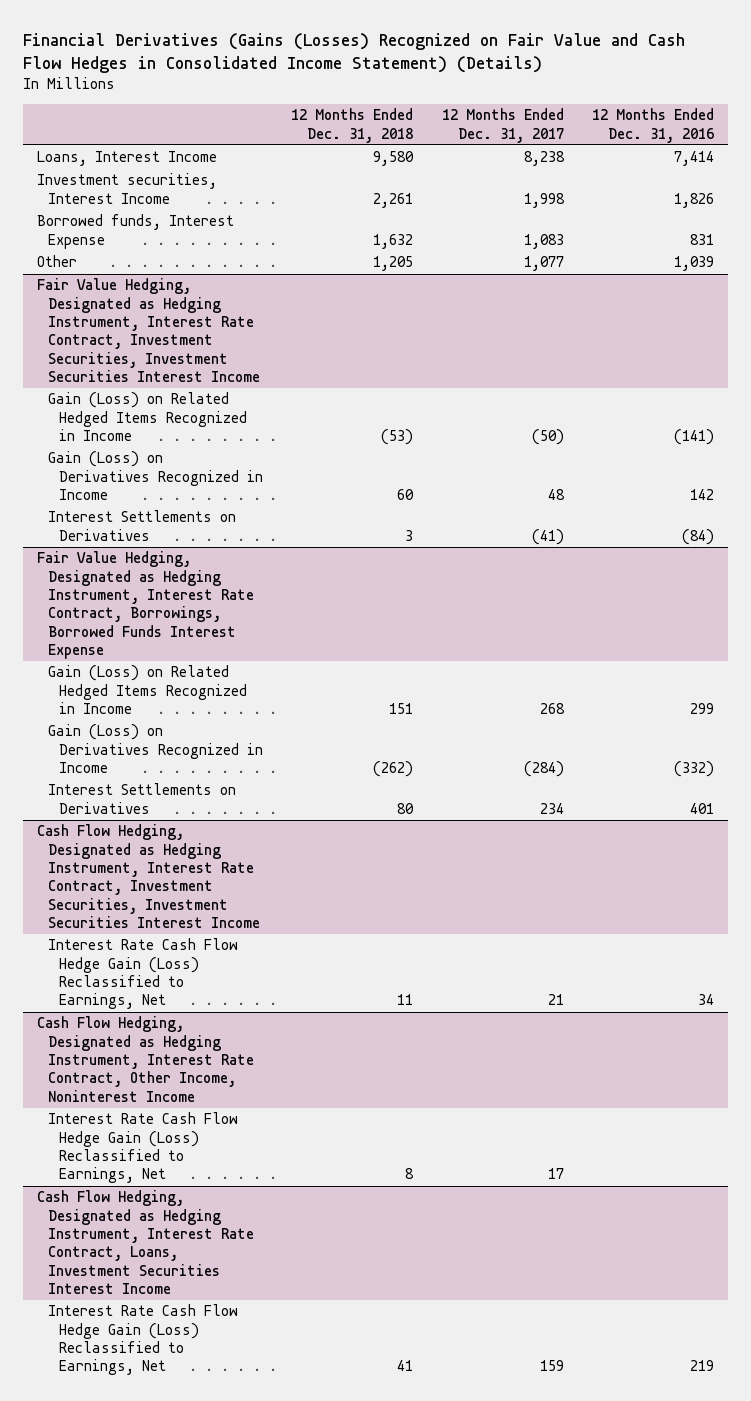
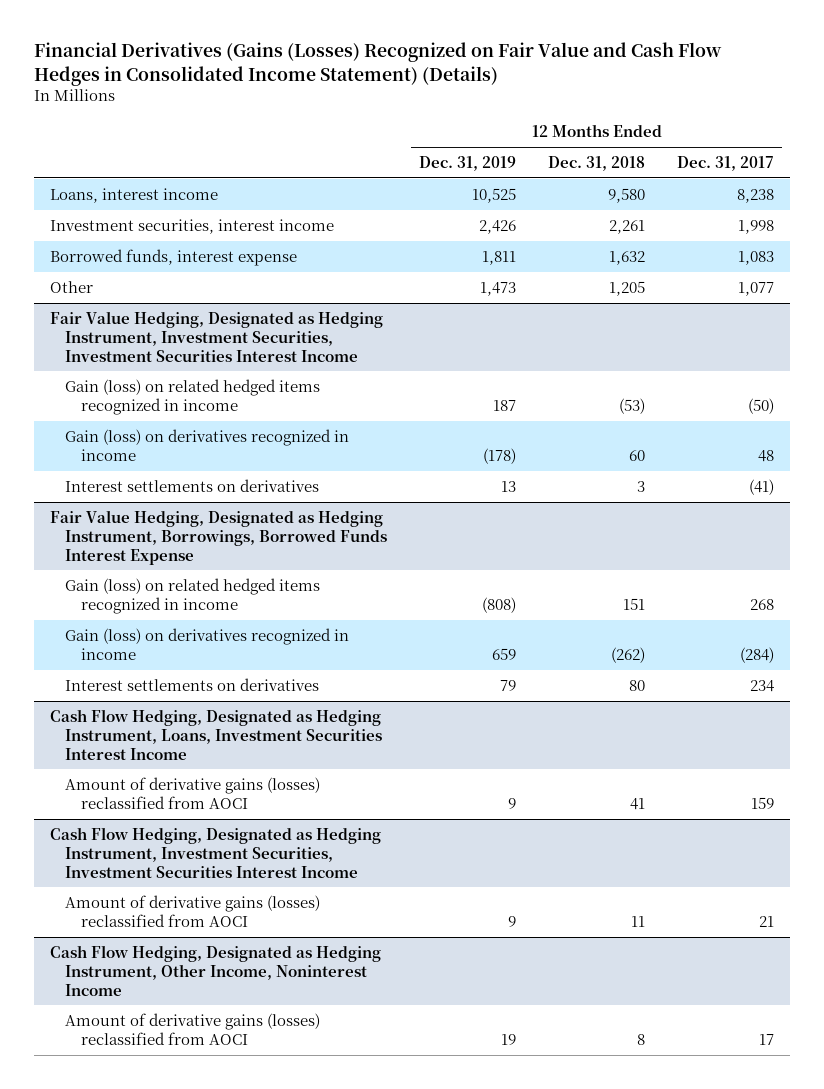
- | 12 Months Ended Dec. 31, 2018 | 12 Months Ended Dec. 31, 2017 | 12 Months Ended Dec. 31, 2016
+ | 12 Months Ended Dec. 31, 2019 | 12 Months Ended Dec. 31, 2018 | 12 Months Ended Dec. 31, 2017
- Loans, Interest Income | 9,580 | 8,238 | 7,414
- Investment securities, Interest Income | 2,261 | 1,998 | 1,826
- Borrowed funds, Interest Expense | 1,632 | 1,083 | 831
+ Loans, interest income | 10,525 | 9,580 | 8,238
+ Investment securities, interest income | 2,426 | 2,261 | 1,998
+ Borrowed funds, interest expense | 1,811 | 1,632 | 1,083
- Fair Value Hedging, Designated as Hedging Instrument, Interest Rate Contract, Investment Securities, Investment Securities Interest Income
- Gain (Loss) on Related Hedged Items Recognized in Income | (53) | (50) | (141)
- Gain (Loss) on Derivatives Recognized in Income | 60 | 48 | 142
- Interest Settlements on Derivatives | 3 | (41) | (84)
- Fair Value Hedging, Designated as Hedging Instrument, Interest Rate Contract, Borrowings, Borrowed Funds Interest Expense
- Gain (Loss) on Related Hedged Items Recognized in Income | 151 | 268 | 299
- Gain (Loss) on Derivatives Recognized in Income | (262) | (284) | (332)
- Interest Settlements on Derivatives | 80 | 234 | 401
- Cash Flow Hedging, Designated as Hedging Instrument, Interest Rate Contract, Investment Securities, Investment Securities Interest Income
- Interest Rate Cash Flow Hedge Gain (Loss) Reclassified to Earnings, Net | 11 | 21 | 34
- Cash Flow Hedging, Designated as Hedging Instrument, Interest Rate Contract, Other Income, Noninterest Income
- Interest Rate Cash Flow Hedge Gain (Loss) Reclassified to Earnings, Net | 8 | 17 |
- Cash Flow Hedging, Designated as Hedging Instrument, Interest Rate Contract, Loans, Investment Securities Interest Income
- Interest Rate Cash Flow Hedge Gain (Loss) Reclassified to Earnings, Net | 41 | 159 | 219
+ Fair Value Hedging, Designated as Hedging Instrument, Investment Securities, Investment Securities Interest Income
+ Gain (loss) on related hedged items recognized in income | 187 | (53) | (50)
+ Gain (loss) on derivatives recognized in income | (178) | 60 | 48
+ Interest settlements on derivatives | 13 | 3 | (41)
+ Fair Value Hedging, Designated as Hedging Instrument, Borrowings, Borrowed Funds Interest Expense
+ Gain (loss) on related hedged items recognized in income | (808) | 151 | 268
+ Gain (loss) on derivatives recognized in income | 659 | (262) | (284)
+ Interest settlements on derivatives | 79 | 80 | 234
+ Cash Flow Hedging, Designated as Hedging Instrument, Loans, Investment Securities Interest Income
+ Amount of derivative gains (losses) reclassified from AOCI | 9 | 41 | 159
+ Cash Flow Hedging, Designated as Hedging Instrument, Investment Securities, Investment Securities Interest Income
+ Amount of derivative gains (losses) reclassified from AOCI | 9 | 11 | 21
+ Cash Flow Hedging, Designated as Hedging Instrument, Other Income, Noninterest Income
+ Amount of derivative gains (losses) reclassified from AOCI | 19 | 8 | 17

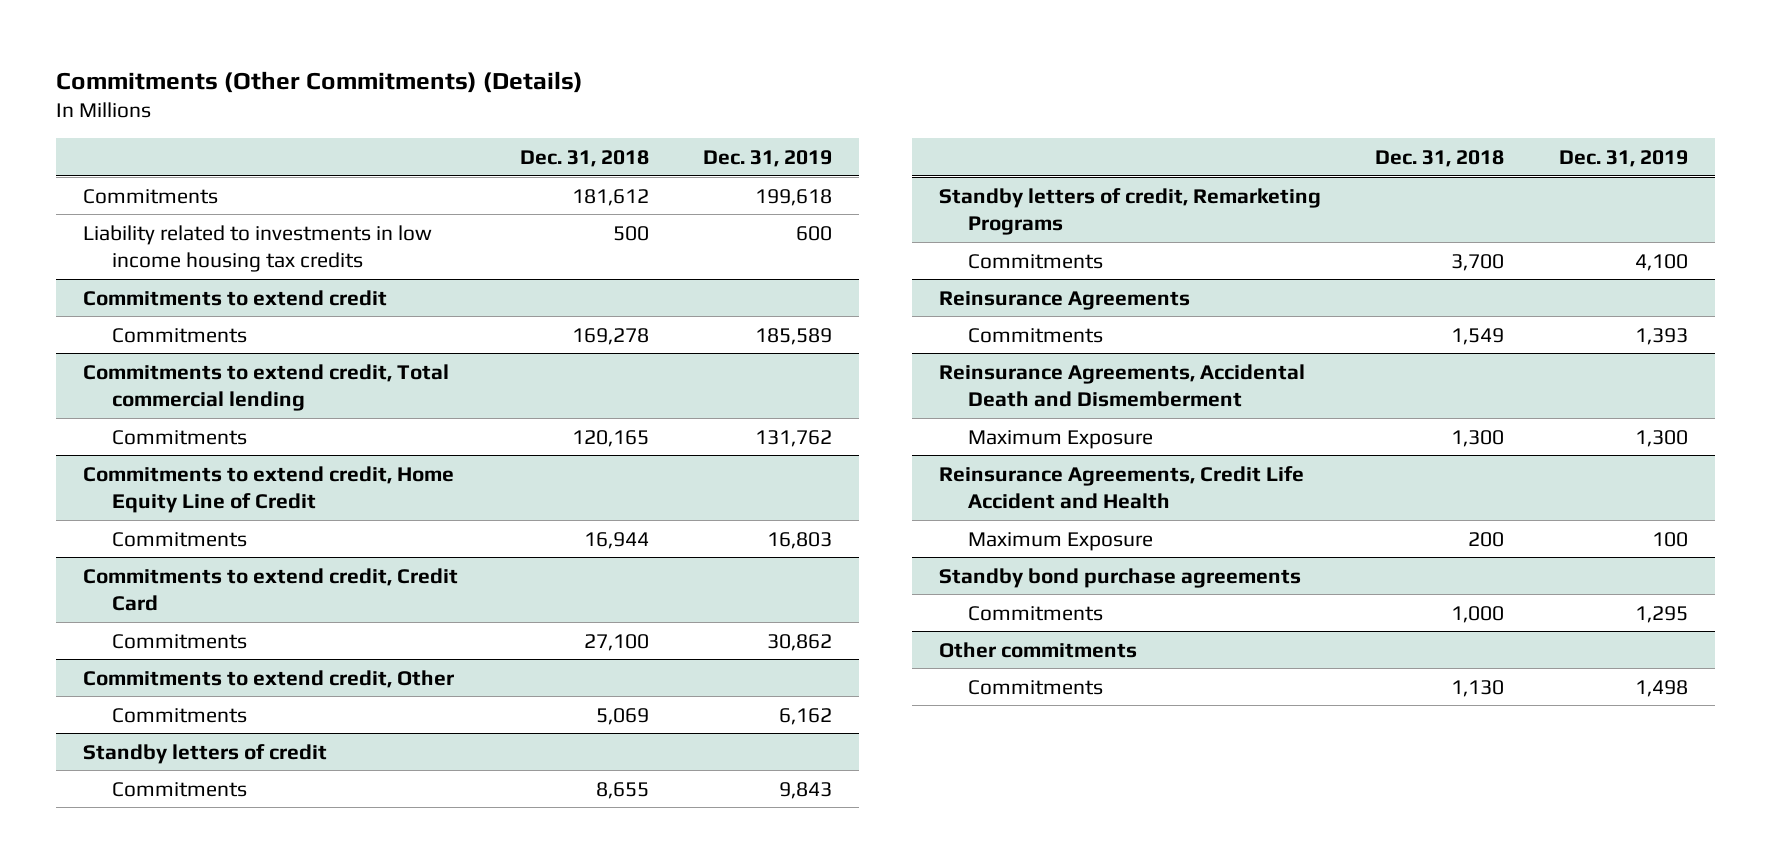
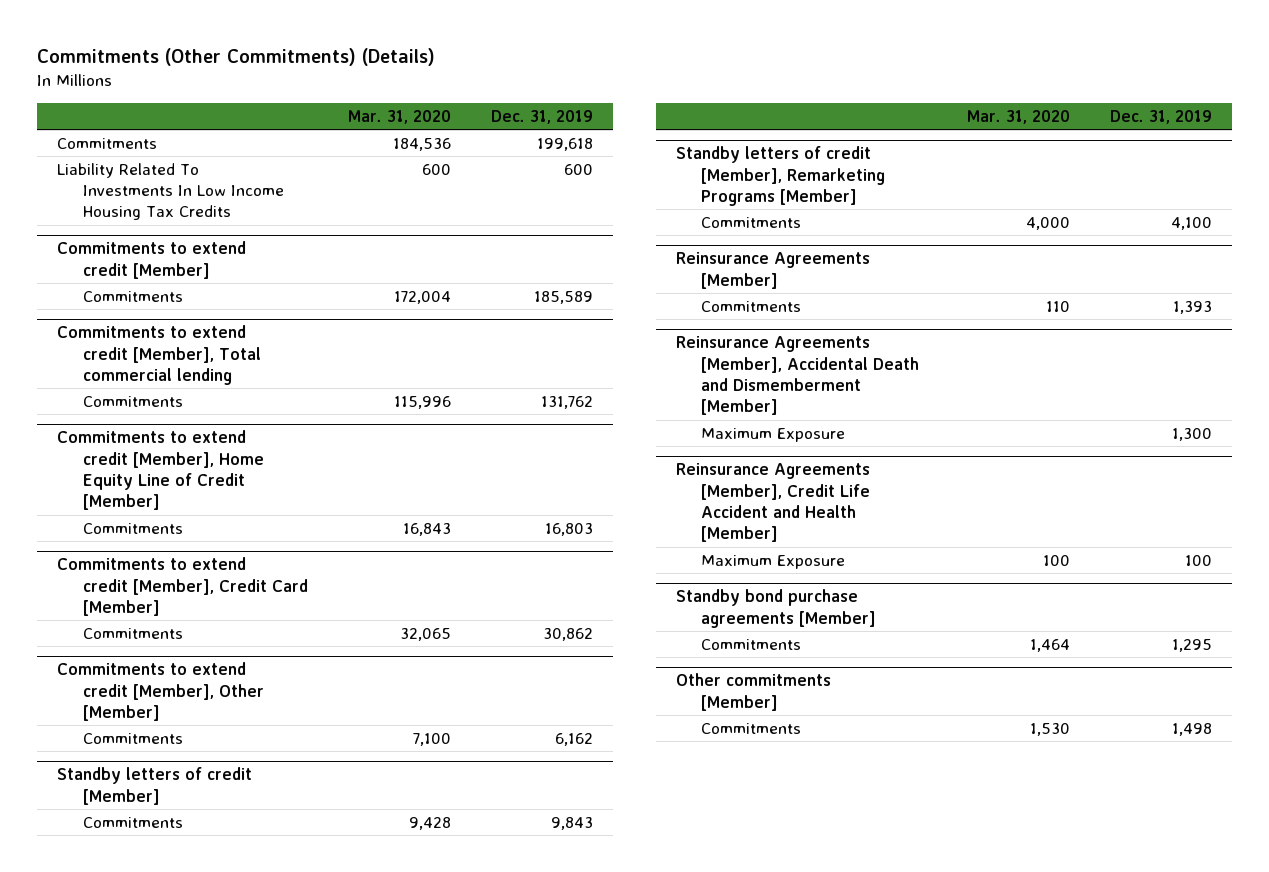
- | Dec. 31, 2018 | Dec. 31, 2019
+ | Mar. 31, 2020 | Dec. 31, 2019
- Liability related to investments in low income housing tax credits | 500 | 600
- Commitments to extend credit
+ Liability Related To Investments In Low Income Housing Tax Credits | 600 | 600
+ Commitments to extend credit [Member]
- Commitments to extend credit, Total commercial lending
+ Commitments to extend credit [Member], Total commercial lending
- Commitments to extend credit, Home Equity Line of Credit
+ Commitments to extend credit [Member], Home Equity Line of Credit [Member]
- Commitments to extend credit, Credit Card
+ Commitments to extend credit [Member], Credit Card [Member]
- Commitments to extend credit, Other
+ Commitments to extend credit [Member], Other [Member]
- Standby letters of credit
+ Standby letters of credit [Member]
- Standby letters of credit, Remarketing Programs
+ Standby letters of credit [Member], Remarketing Programs [Member]
- Reinsurance Agreements
+ Reinsurance Agreements [Member]
- Reinsurance Agreements, Accidental Death and Dismemberment
+ Reinsurance Agreements [Member], Accidental Death and Dismemberment [Member]
- Reinsurance Agreements, Credit Life Accident and Health
+ Reinsurance Agreements [Member], Credit Life Accident and Health [Member]
- Standby bond purchase agreements
+ Standby bond purchase agreements [Member]
- Other commitments
+ Other commitments [Member]

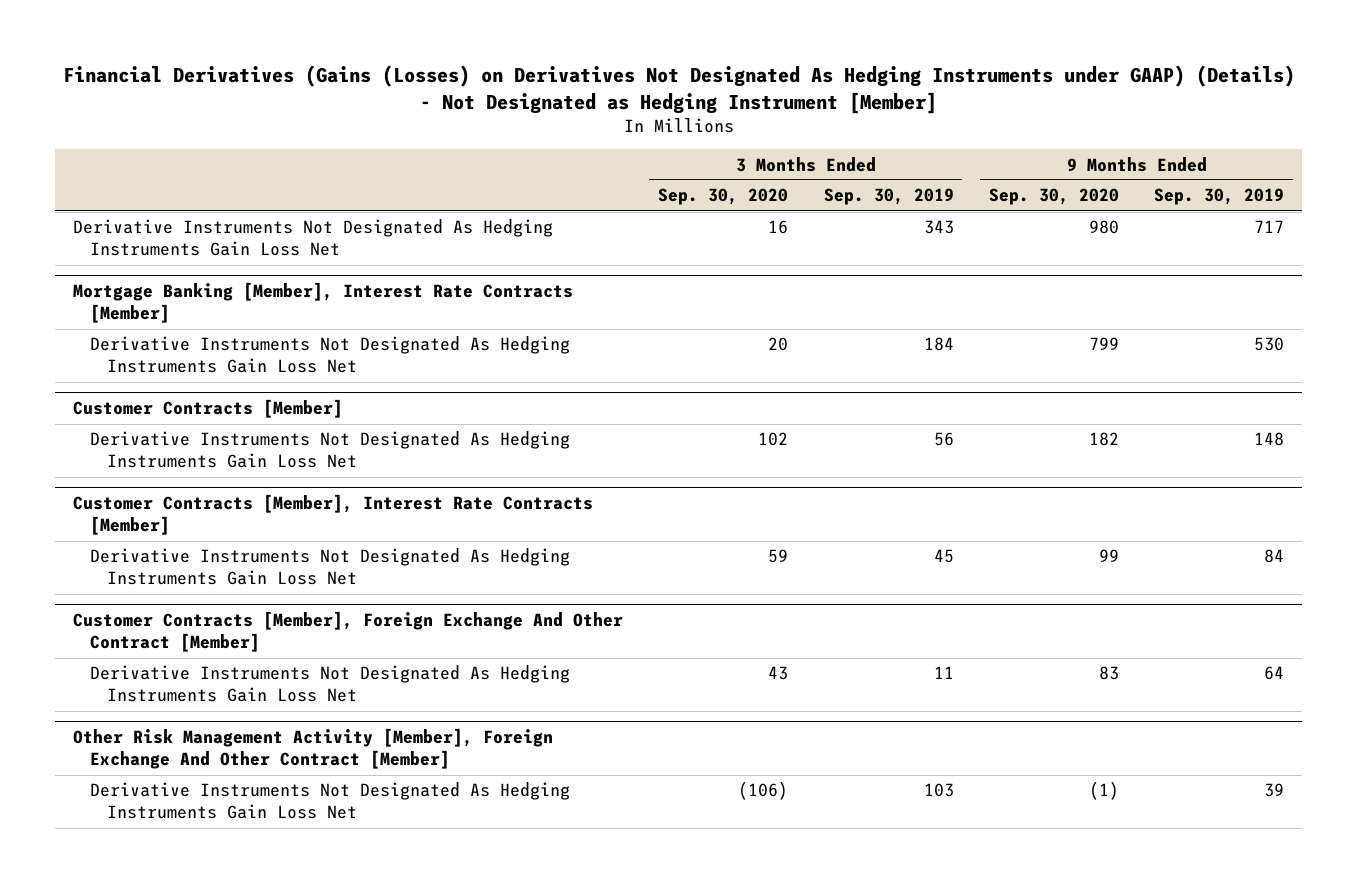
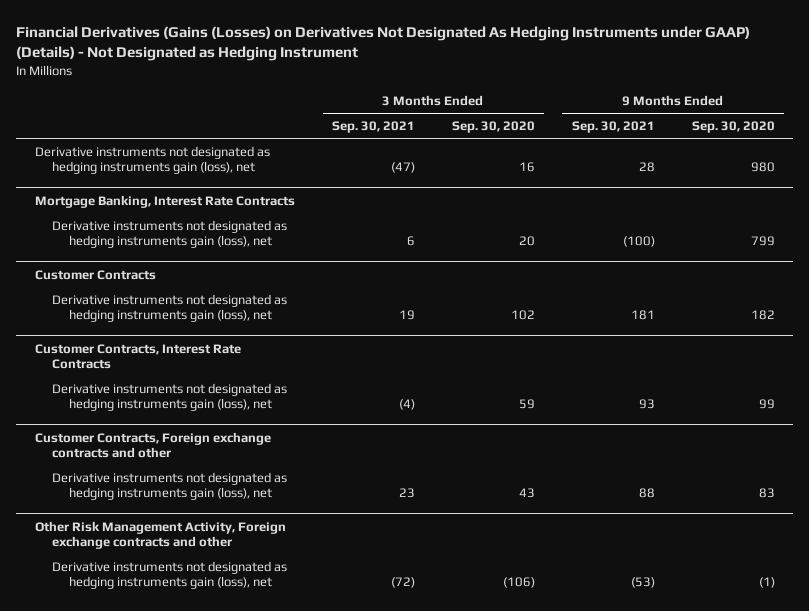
- Financial Derivatives (Gains (Losses) on Derivatives Not Designated As Hedging Instruments under GAAP) (Details) - Not Designated as Hedging Instrument [Member]
+ Financial Derivatives (Gains (Losses) on Derivatives Not Designated As Hedging Instruments under GAAP) (Details) - Not Designated as Hedging Instrument
- | 3 Months Ended Sep. 30, 2020 | 3 Months Ended Sep. 30, 2019 | 9 Months Ended Sep. 30, 2020 | 9 Months Ended Sep. 30, 2019
+ | 3 Months Ended Sep. 30, 2021 | 3 Months Ended Sep. 30, 2020 | 9 Months Ended Sep. 30, 2021 | 9 Months Ended Sep. 30, 2020
- Derivative Instruments Not Designated As Hedging Instruments Gain Loss Net | 16 | 343 | 980 | 717
- Mortgage Banking [Member], Interest Rate Contracts [Member]
- Derivative Instruments Not Designated As Hedging Instruments Gain Loss Net | 20 | 184 | 799 | 530
- Customer Contracts [Member]
- Derivative Instruments Not Designated As Hedging Instruments Gain Loss Net | 102 | 56 | 182 | 148
- Customer Contracts [Member], Interest Rate Contracts [Member]
- Derivative Instruments Not Designated As Hedging Instruments Gain Loss Net | 59 | 45 | 99 | 84
- Customer Contracts [Member], Foreign Exchange And Other Contract [Member]
- Derivative Instruments Not Designated As Hedging Instruments Gain Loss Net | 43 | 11 | 83 | 64
- Other Risk Management Activity [Member], Foreign Exchange And Other Contract [Member]
- Derivative Instruments Not Designated As Hedging Instruments Gain Loss Net | (106) | 103 | (1) | 39
+ Derivative instruments not designated as hedging instruments gain (loss), net | (47) | 16 | 28 | 980
+ Mortgage Banking, Interest Rate Contracts
+ Derivative instruments not designated as hedging instruments gain (loss), net | 6 | 20 | (100) | 799
+ Customer Contracts
+ Derivative instruments not designated as hedging instruments gain (loss), net | 19 | 102 | 181 | 182
+ Customer Contracts, Interest Rate Contracts
+ Derivative instruments not designated as hedging instruments gain (loss), net | (4) | 59 | 93 | 99
+ Customer Contracts, Foreign exchange contracts and other
+ Derivative instruments not designated as hedging instruments gain (loss), net | 23 | 43 | 88 | 83
+ Other Risk Management Activity, Foreign exchange contracts and other
+ Derivative instruments not designated as hedging instruments gain (loss), net | (72) | (106) | (53) | (1)

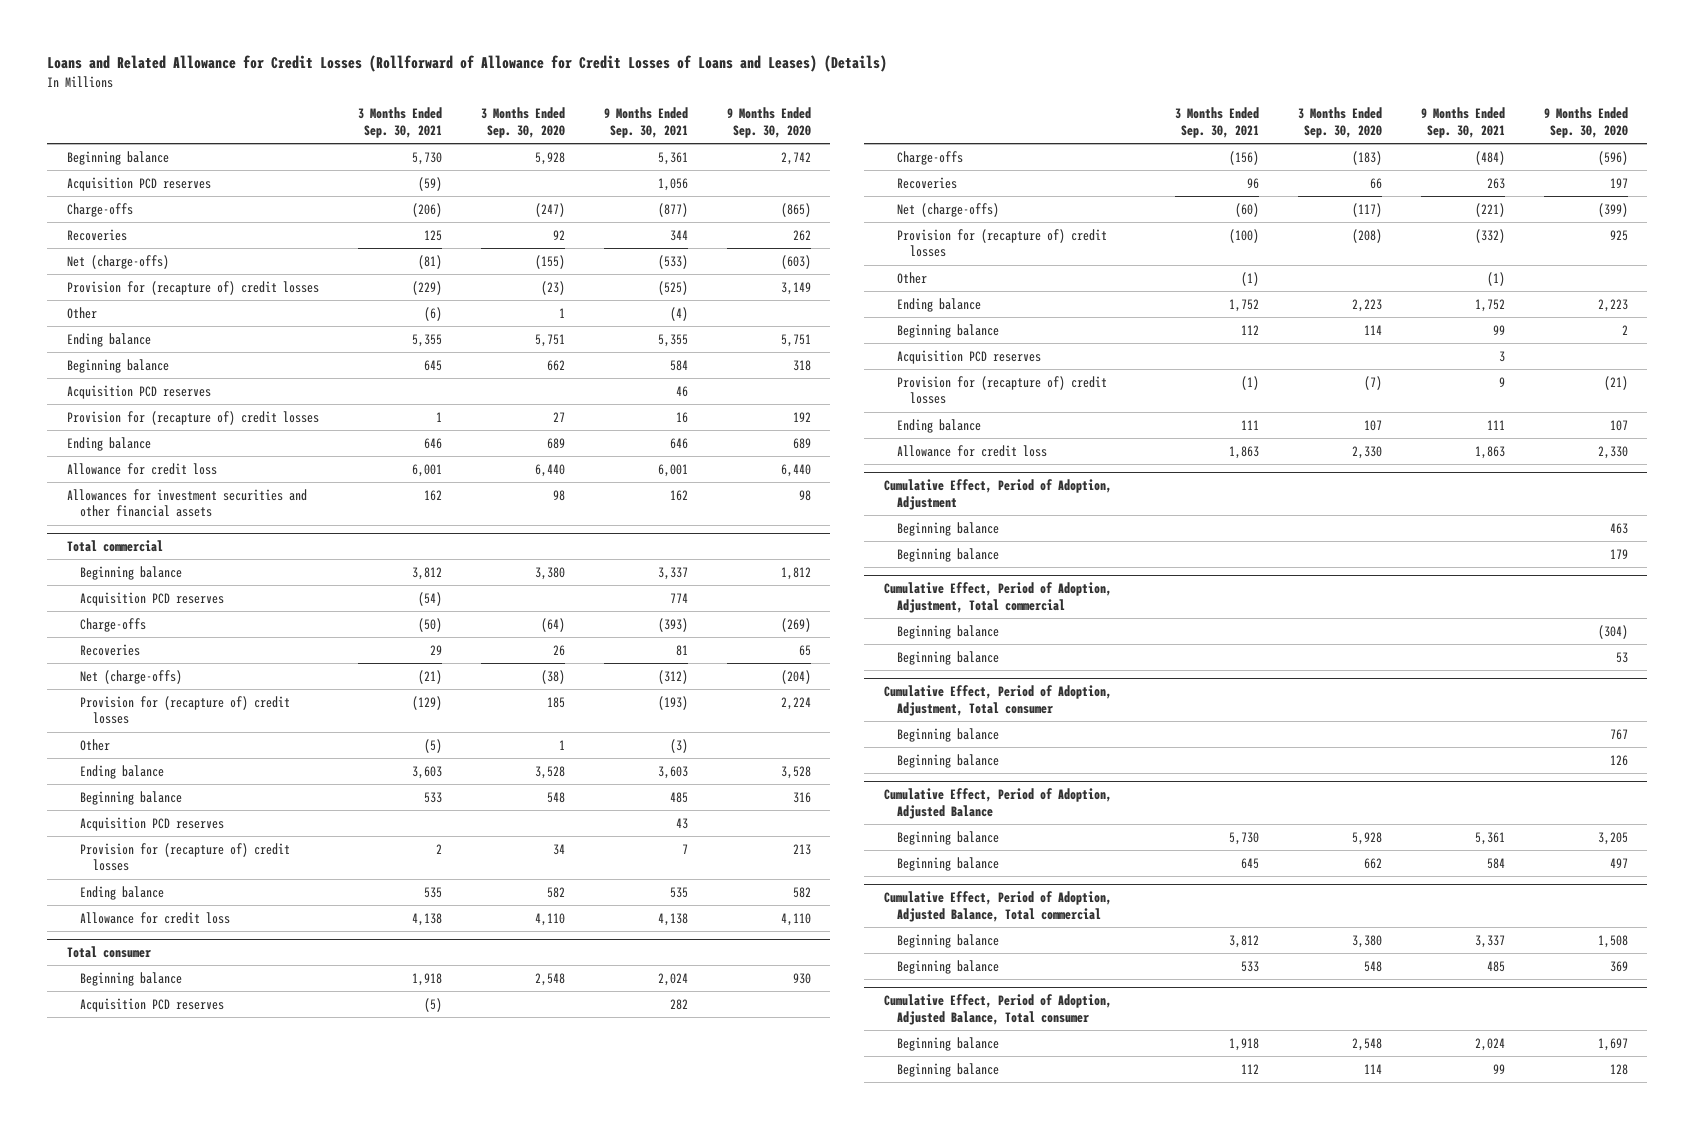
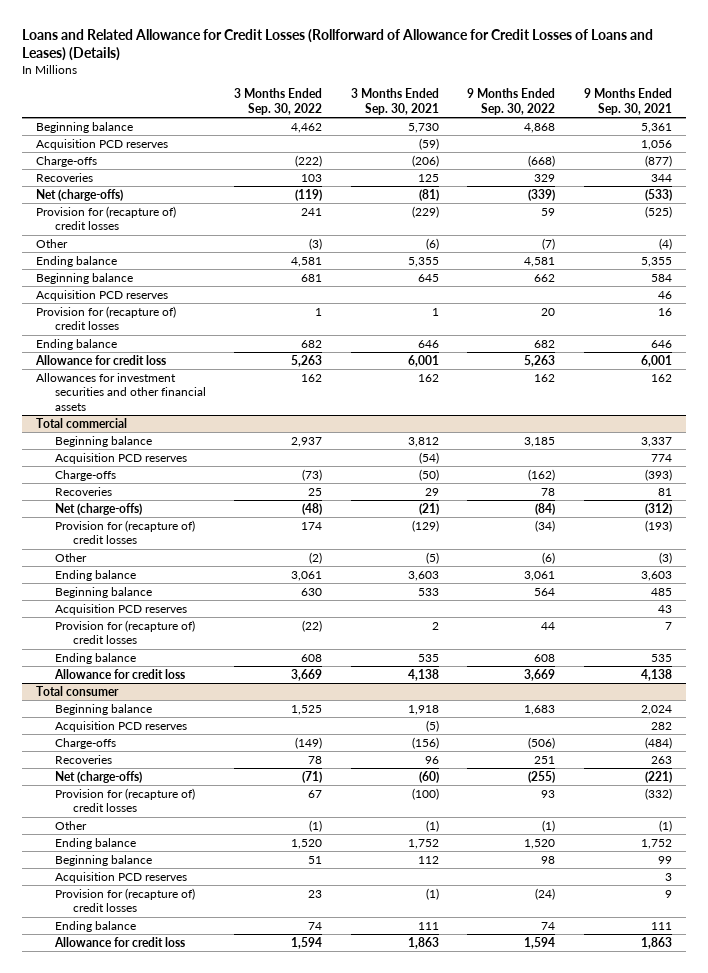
- | 3 Months Ended Sep. 30, 2021 | 3 Months Ended Sep. 30, 2020 | 9 Months Ended Sep. 30, 2021 | 9 Months Ended Sep. 30, 2020
+ | 3 Months Ended Sep. 30, 2022 | 3 Months Ended Sep. 30, 2021 | 9 Months Ended Sep. 30, 2022 | 9 Months Ended Sep. 30, 2021
- Cumulative Effect, Period of Adoption, Adjustment
- Beginning balance | | | | 463
- Beginning balance | | | | 179
- Cumulative Effect, Period of Adoption, Adjustment, Total commercial
- Beginning balance | | | | (304)
- Beginning balance | | | | 53
- Cumulative Effect, Period of Adoption, Adjustment, Total consumer
- Beginning balance | | | | 767
- Beginning balance | | | | 126
- Cumulative Effect, Period of Adoption, Adjusted Balance
- Beginning balance | 5,730 | 5,928 | 5,361 | 3,205
- Beginning balance | 645 | 662 | 584 | 497
- Cumulative Effect, Period of Adoption, Adjusted Balance, Total commercial
- Beginning balance | 3,812 | 3,380 | 3,337 | 1,508
- Beginning balance | 533 | 548 | 485 | 369
- Cumulative Effect, Period of Adoption, Adjusted Balance, Total consumer
- Beginning balance | 1,918 | 2,548 | 2,024 | 1,697
- Beginning balance | 112 | 114 | 99 | 128

